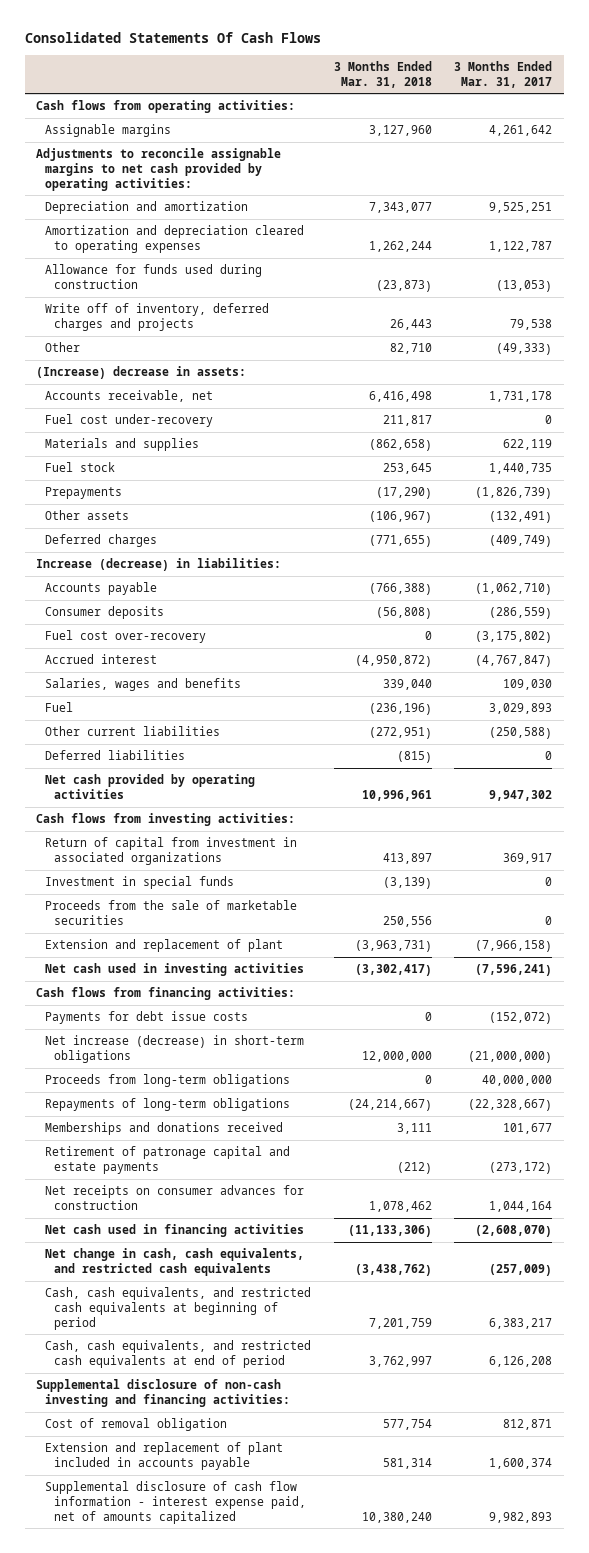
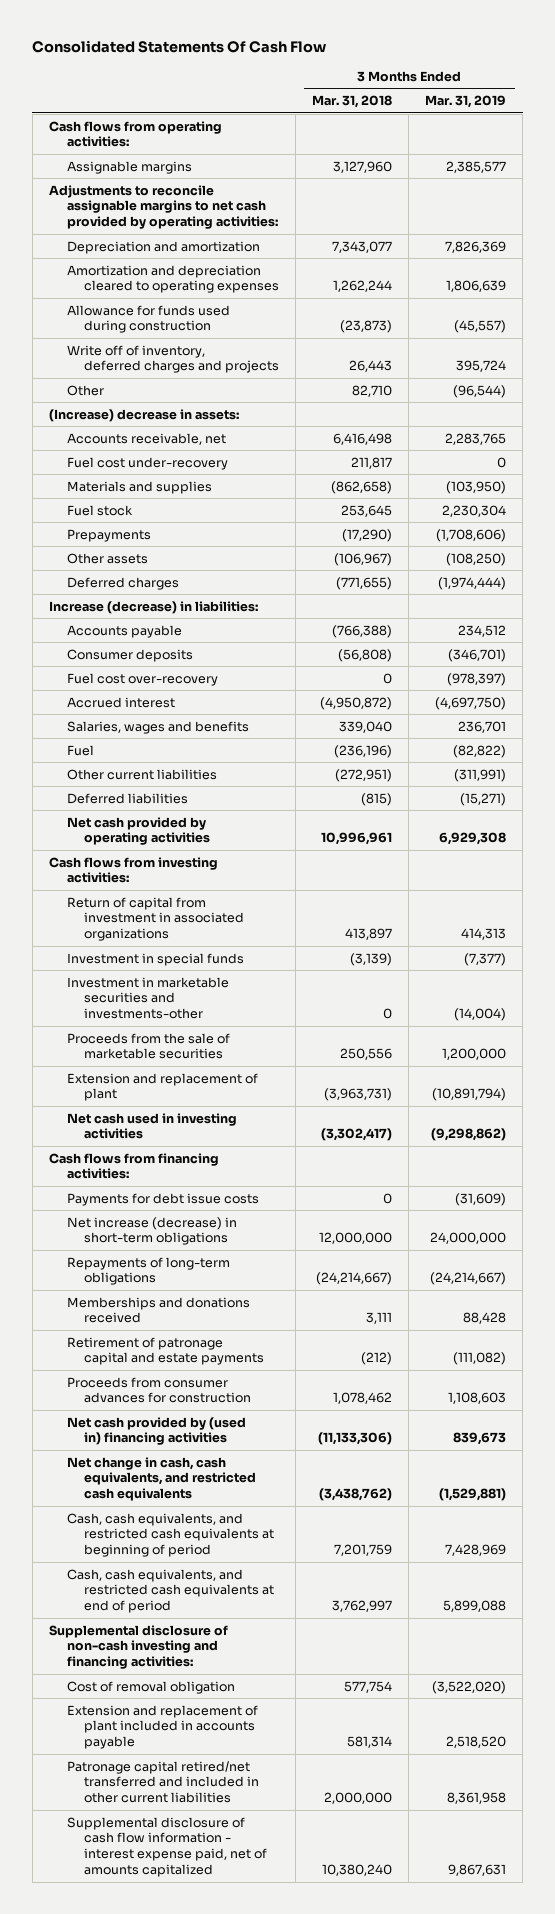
- Consolidated Statements Of Cash Flows
+ Consolidated Statements Of Cash Flow
- | 3 Months Ended Mar. 31, 2018 | 3 Months Ended Mar. 31, 2017
+ | 3 Months Ended Mar. 31, 2018 | 3 Months Ended Mar. 31, 2019
+ Investment in marketable securities and investments-other | 0 | (14,004)
- Proceeds from long-term obligations | 0 | 40,000,000
- Net receipts on consumer advances for construction | 1,078,462 | 1,044,164
- Net cash used in financing activities | (11,133,306) | (2,608,070)
+ Proceeds from consumer advances for construction | 1,078,462 | 1,108,603
+ Net cash provided by (used in) financing activities | (11,133,306) | 839,673
+ Patronage capital retired/net transferred and included in other current liabilities | 2,000,000 | 8,361,958

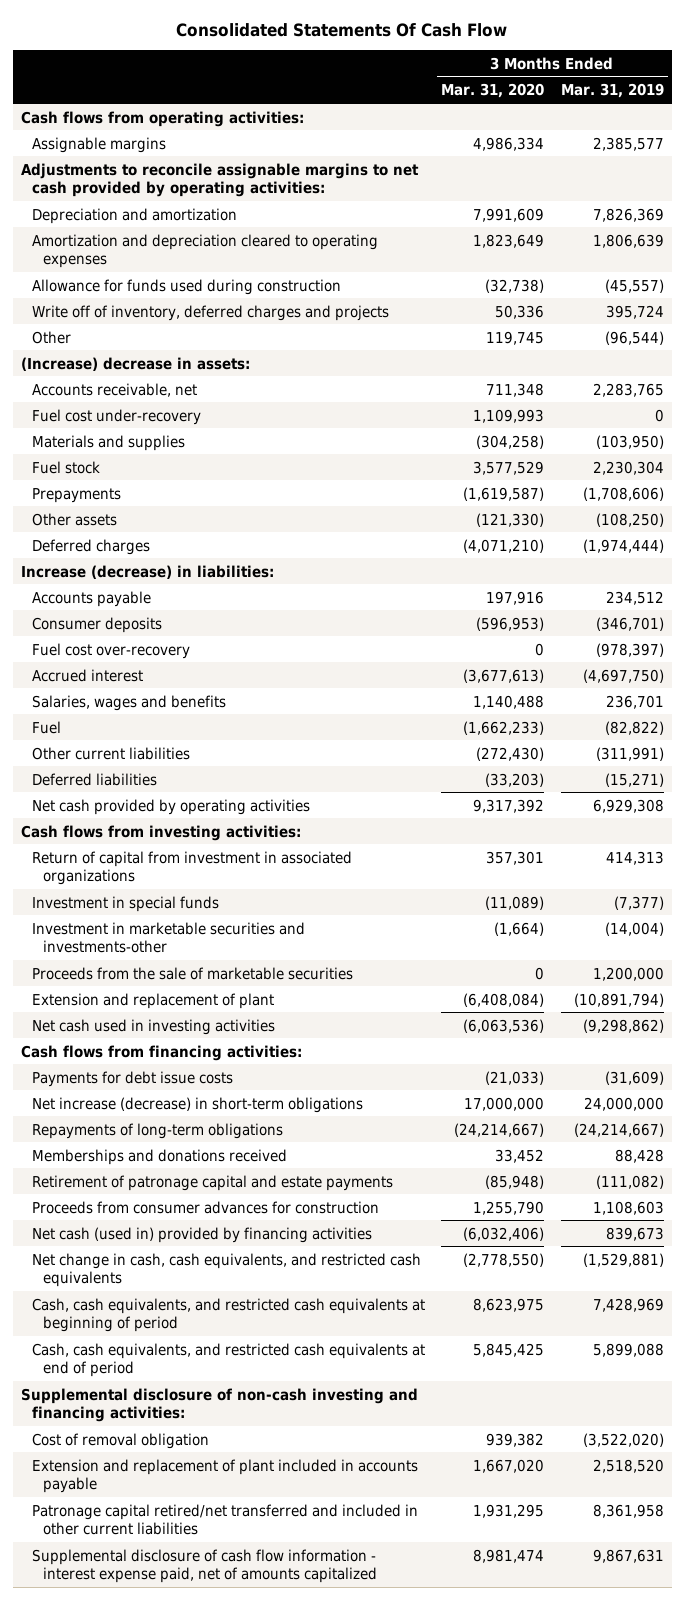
- | 3 Months Ended Mar. 31, 2018 | 3 Months Ended Mar. 31, 2019
+ | 3 Months Ended Mar. 31, 2020 | 3 Months Ended Mar. 31, 2019
- Net cash provided by (used in) financing activities | (11,133,306) | 839,673
+ Net cash (used in) provided by financing activities | (6,032,406) | 839,673

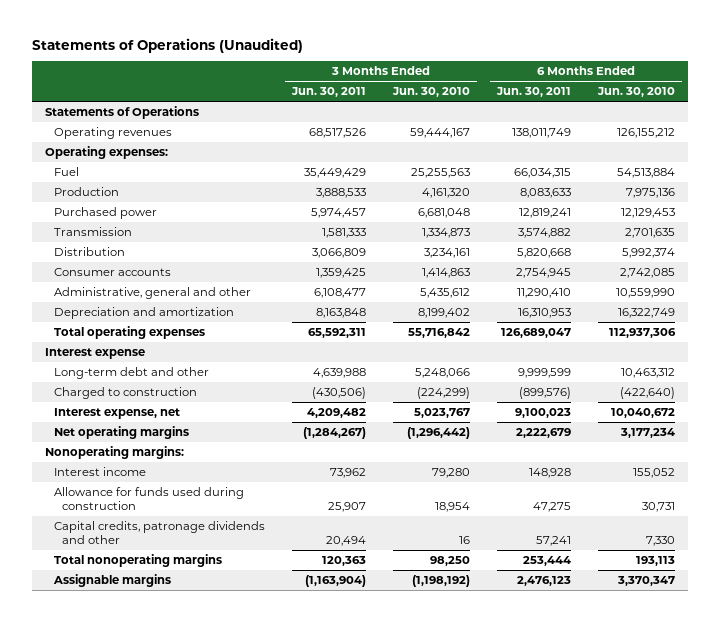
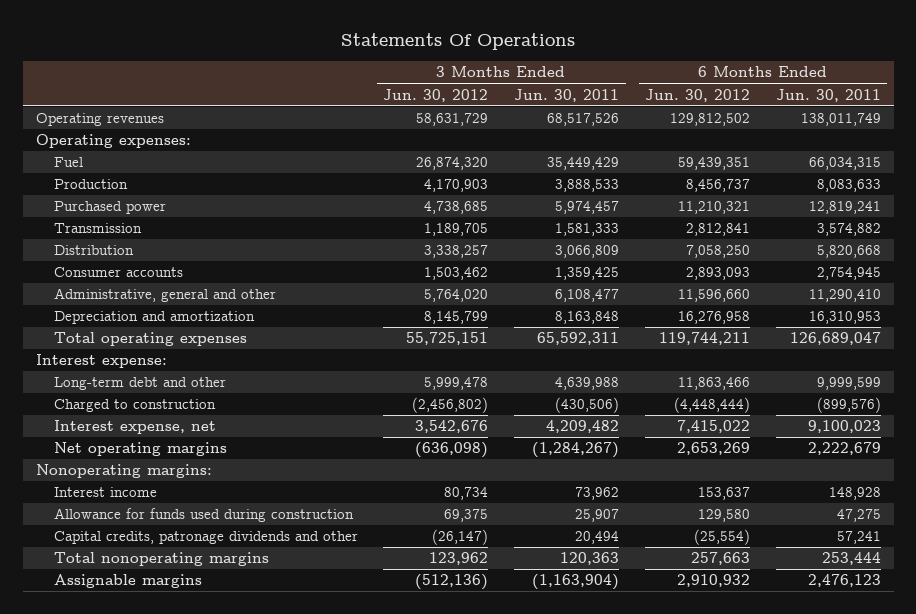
- Statements of Operations (Unaudited)
+ Statements Of Operations
- | 3 Months Ended Jun. 30, 2011 | 3 Months Ended Jun. 30, 2010 | 6 Months Ended Jun. 30, 2011 | 6 Months Ended Jun. 30, 2010
+ | 3 Months Ended Jun. 30, 2012 | 3 Months Ended Jun. 30, 2011 | 6 Months Ended Jun. 30, 2012 | 6 Months Ended Jun. 30, 2011
- Statements of Operations
- Interest expense
+ Interest expense:

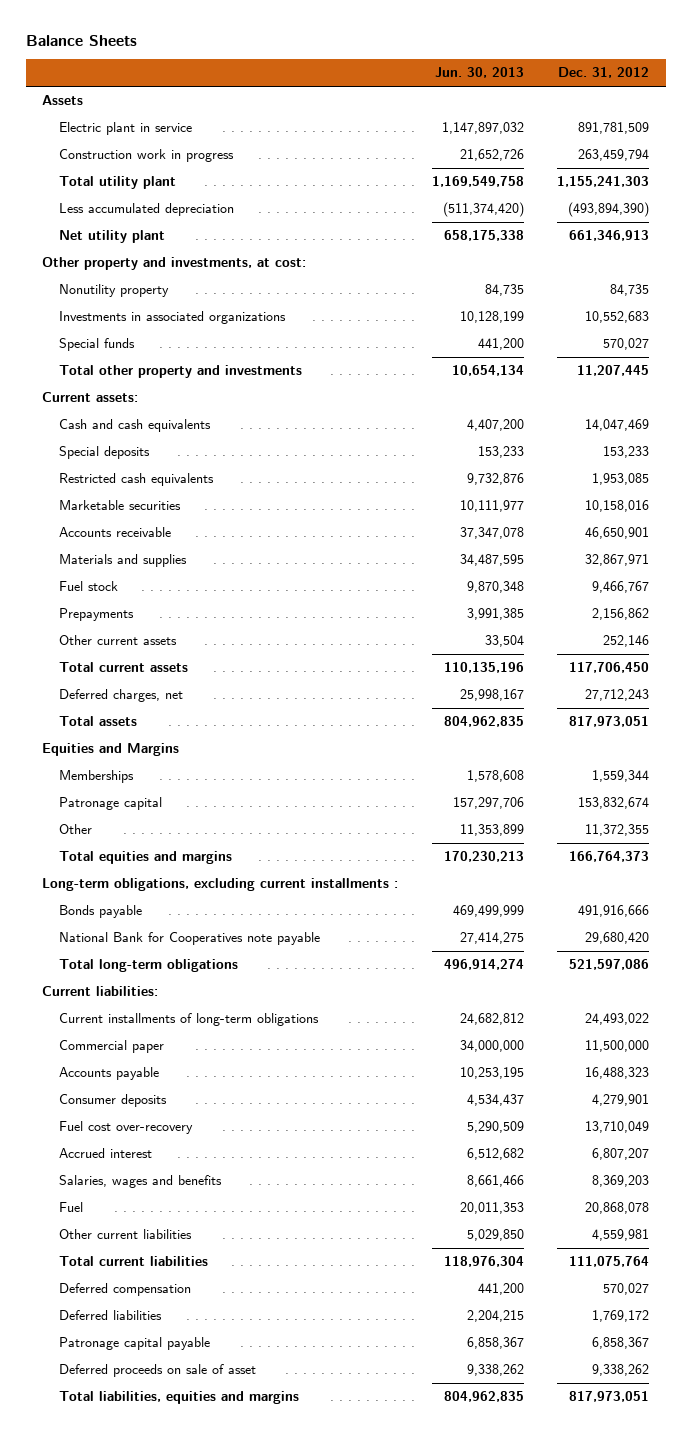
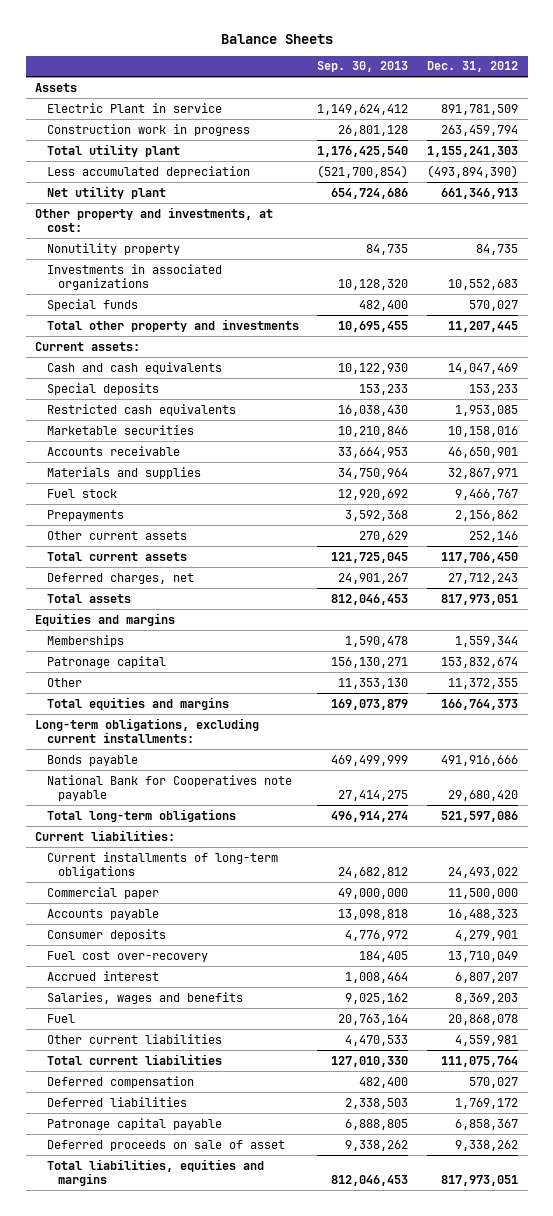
- | Jun. 30, 2013 | Dec. 31, 2012
+ | Sep. 30, 2013 | Dec. 31, 2012
- Electric plant in service | 1,147,897,032 | 891,781,509
+ Electric Plant in service | 1,149,624,412 | 891,781,509
- Equities and Margins
+ Equities and margins
- Long-term obligations, excluding current installments :
+ Long-term obligations, excluding current installments:

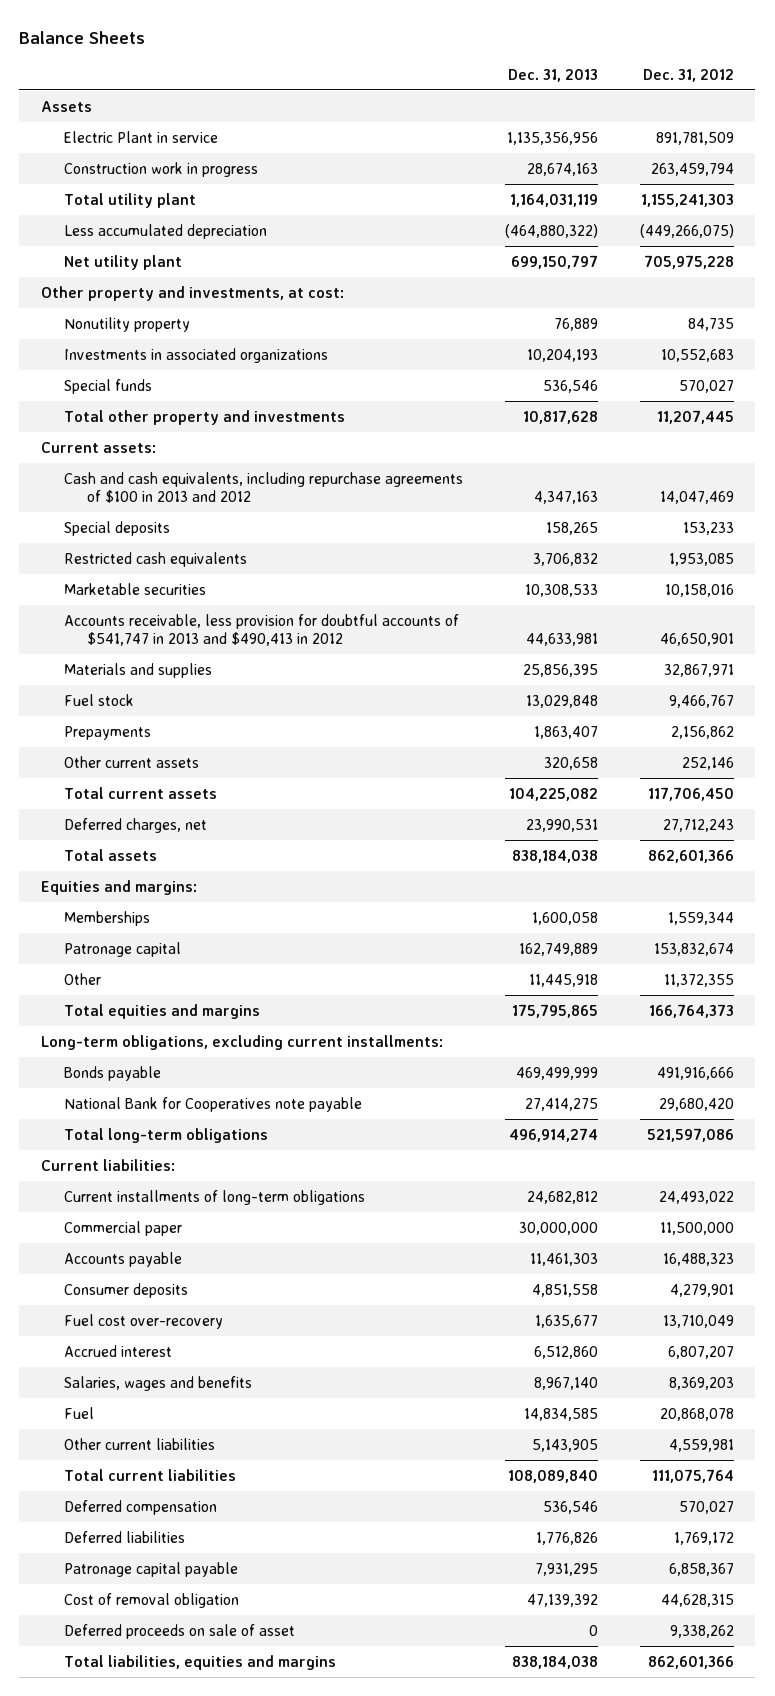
- | Sep. 30, 2013 | Dec. 31, 2012
+ | Dec. 31, 2013 | Dec. 31, 2012
- Less accumulated depreciation | (521,700,854) | (493,894,390)
- Net utility plant | 654,724,686 | 661,346,913
+ Less accumulated depreciation | (464,880,322) | (449,266,075)
+ Net utility plant | 699,150,797 | 705,975,228
- Cash and cash equivalents | 10,122,930 | 14,047,469
+ Cash and cash equivalents, including repurchase agreements of $100 in 2013 and 2012 | 4,347,163 | 14,047,469
- Accounts receivable | 33,664,953 | 46,650,901
+ Accounts receivable, less provision for doubtful accounts of $541,747 in 2013 and $490,413 in 2012 | 44,633,981 | 46,650,901
- Total assets | 812,046,453 | 817,973,051
- Equities and margins
+ Total assets | 838,184,038 | 862,601,366
+ Equities and margins:
+ Cost of removal obligation | 47,139,392 | 44,628,315
- Total liabilities, equities and margins | 812,046,453 | 817,973,051
+ Total liabilities, equities and margins | 838,184,038 | 862,601,366

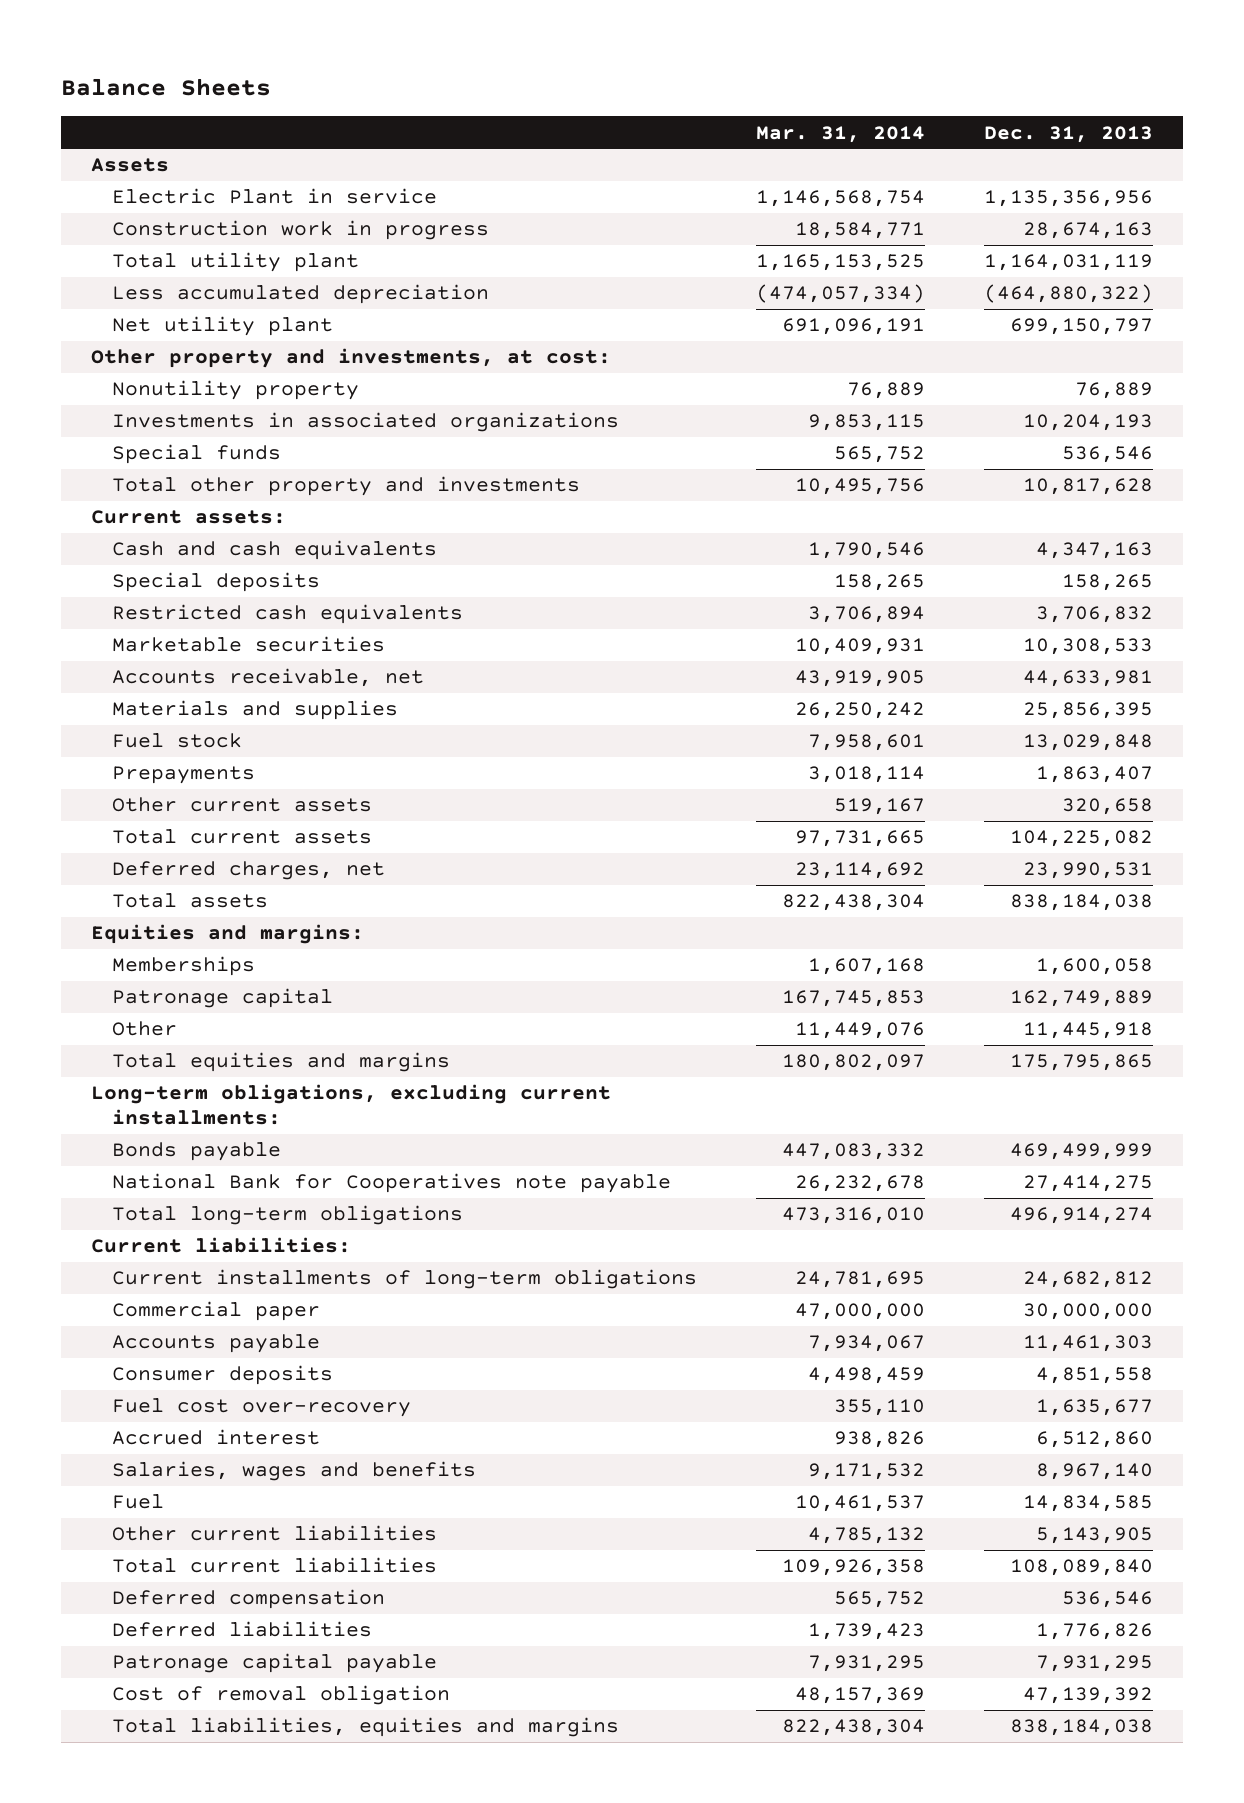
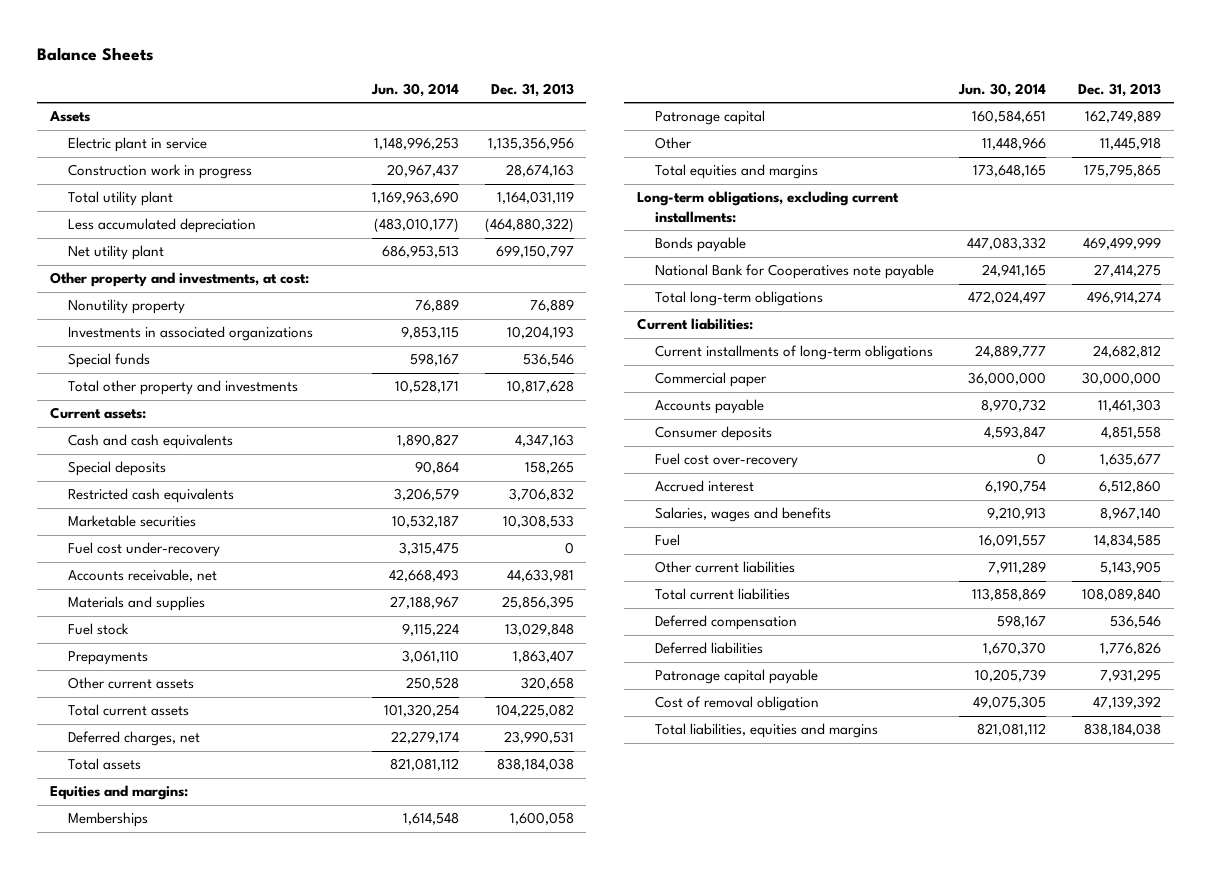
- | Mar. 31, 2014 | Dec. 31, 2013
+ | Jun. 30, 2014 | Dec. 31, 2013
- Electric Plant in service | 1,146,568,754 | 1,135,356,956
+ Electric plant in service | 1,148,996,253 | 1,135,356,956
+ Fuel cost under-recovery | 3,315,475 | 0

